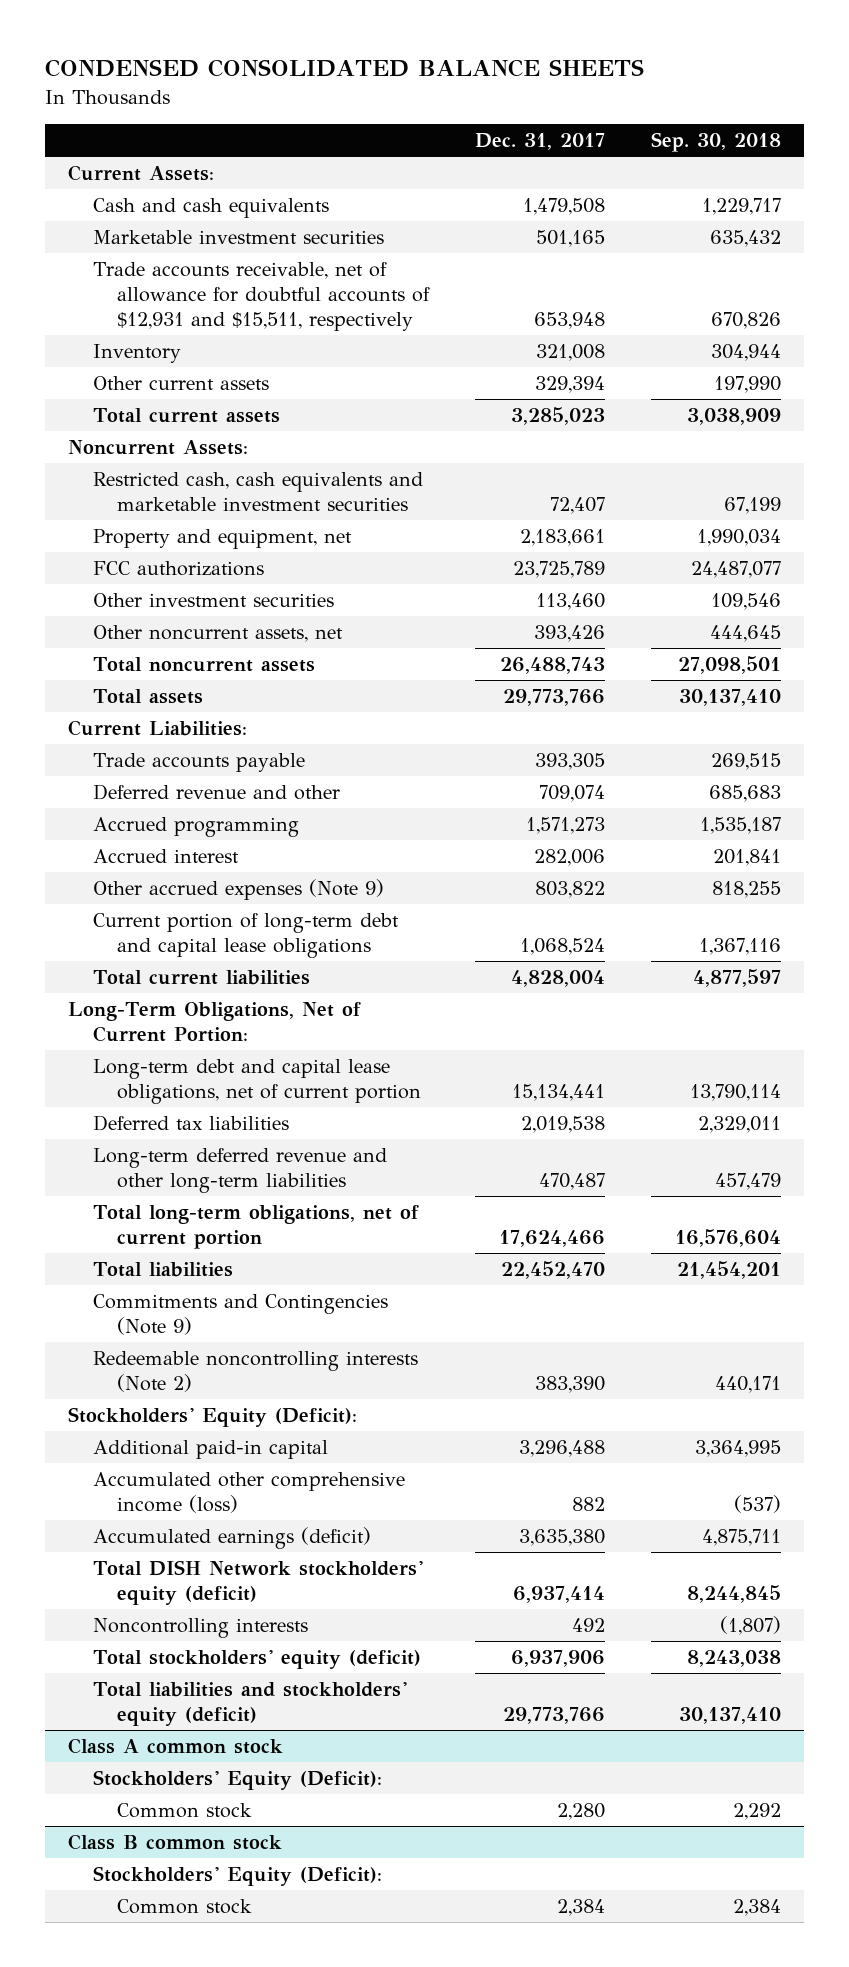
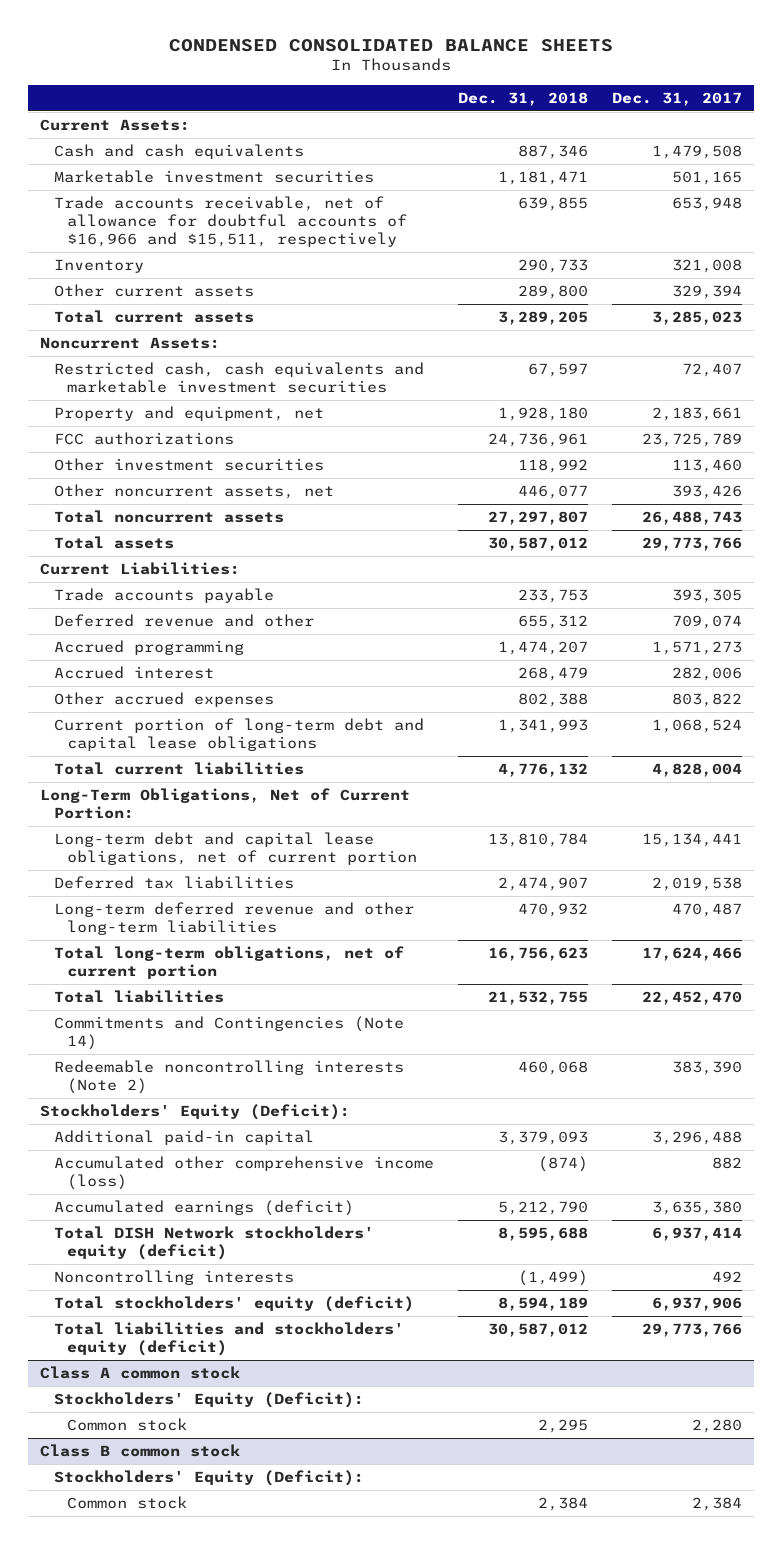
- | Dec. 31, 2017 | Sep. 30, 2018
+ | Dec. 31, 2018 | Dec. 31, 2017
- Trade accounts receivable, net of allowance for doubtful accounts of $12,931 and $15,511, respectively | 653,948 | 670,826
+ Trade accounts receivable, net of allowance for doubtful accounts of $16,966 and $15,511, respectively | 639,855 | 653,948
- Other accrued expenses (Note 9) | 803,822 | 818,255
+ Other accrued expenses | 802,388 | 803,822
- Commitments and Contingencies (Note 9)
+ Commitments and Contingencies (Note 14)

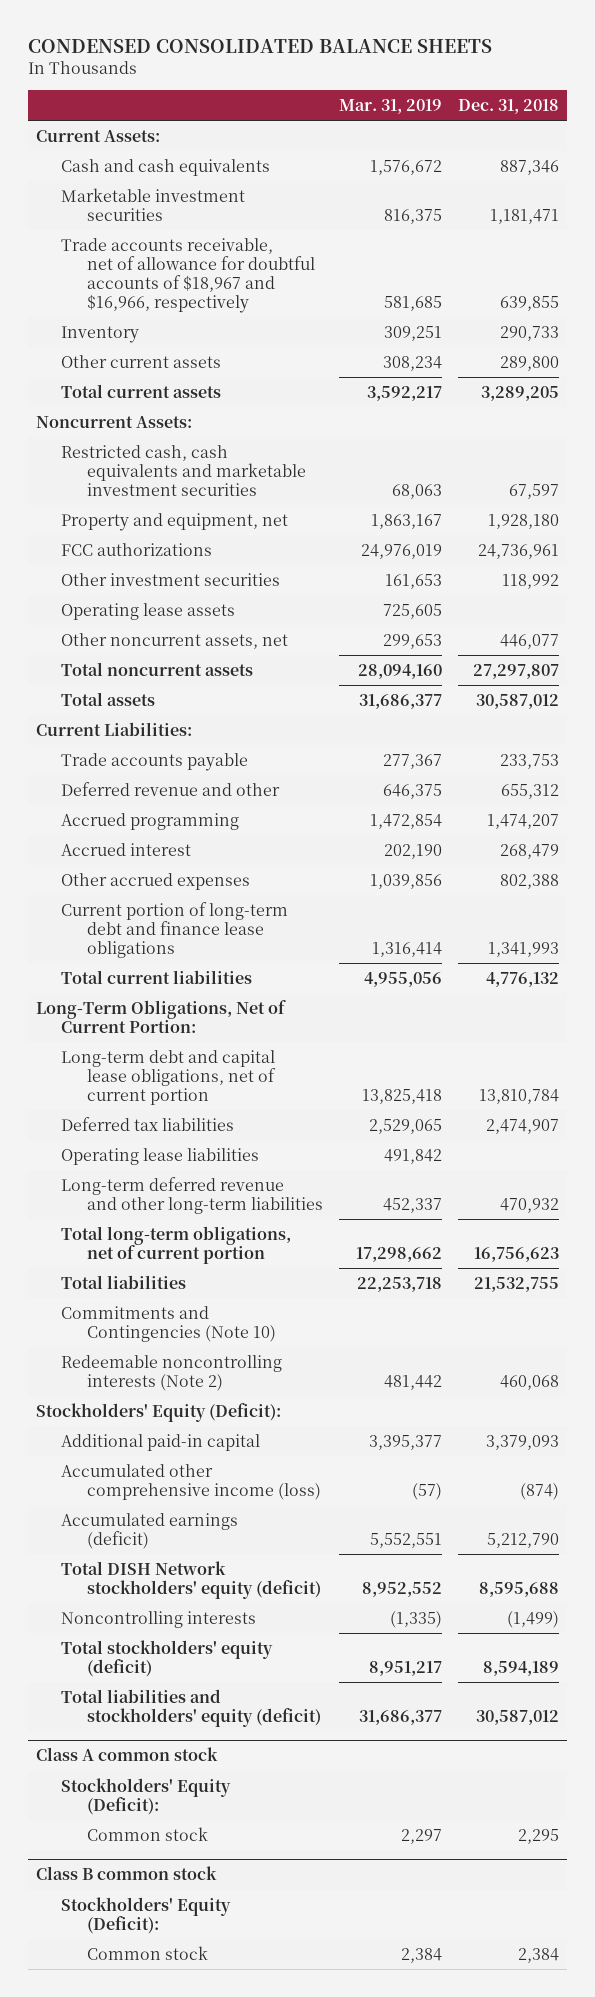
- | Dec. 31, 2018 | Dec. 31, 2017
+ | Mar. 31, 2019 | Dec. 31, 2018
- Trade accounts receivable, net of allowance for doubtful accounts of $16,966 and $15,511, respectively | 639,855 | 653,948
+ Trade accounts receivable, net of allowance for doubtful accounts of $18,967 and $16,966, respectively | 581,685 | 639,855
+ Operating lease assets | 725,605 |
- Current portion of long-term debt and capital lease obligations | 1,341,993 | 1,068,524
+ Current portion of long-term debt and finance lease obligations | 1,316,414 | 1,341,993
+ Operating lease liabilities | 491,842 |
- Commitments and Contingencies (Note 14)
+ Commitments and Contingencies (Note 10)

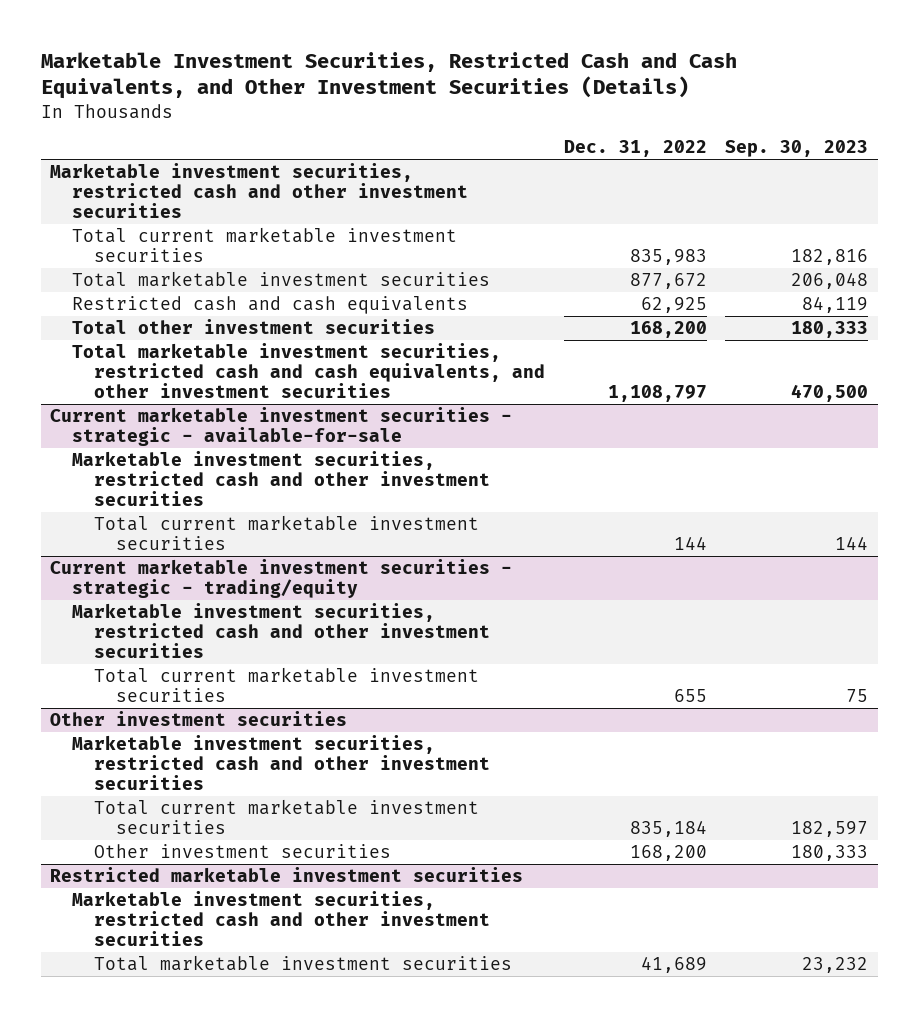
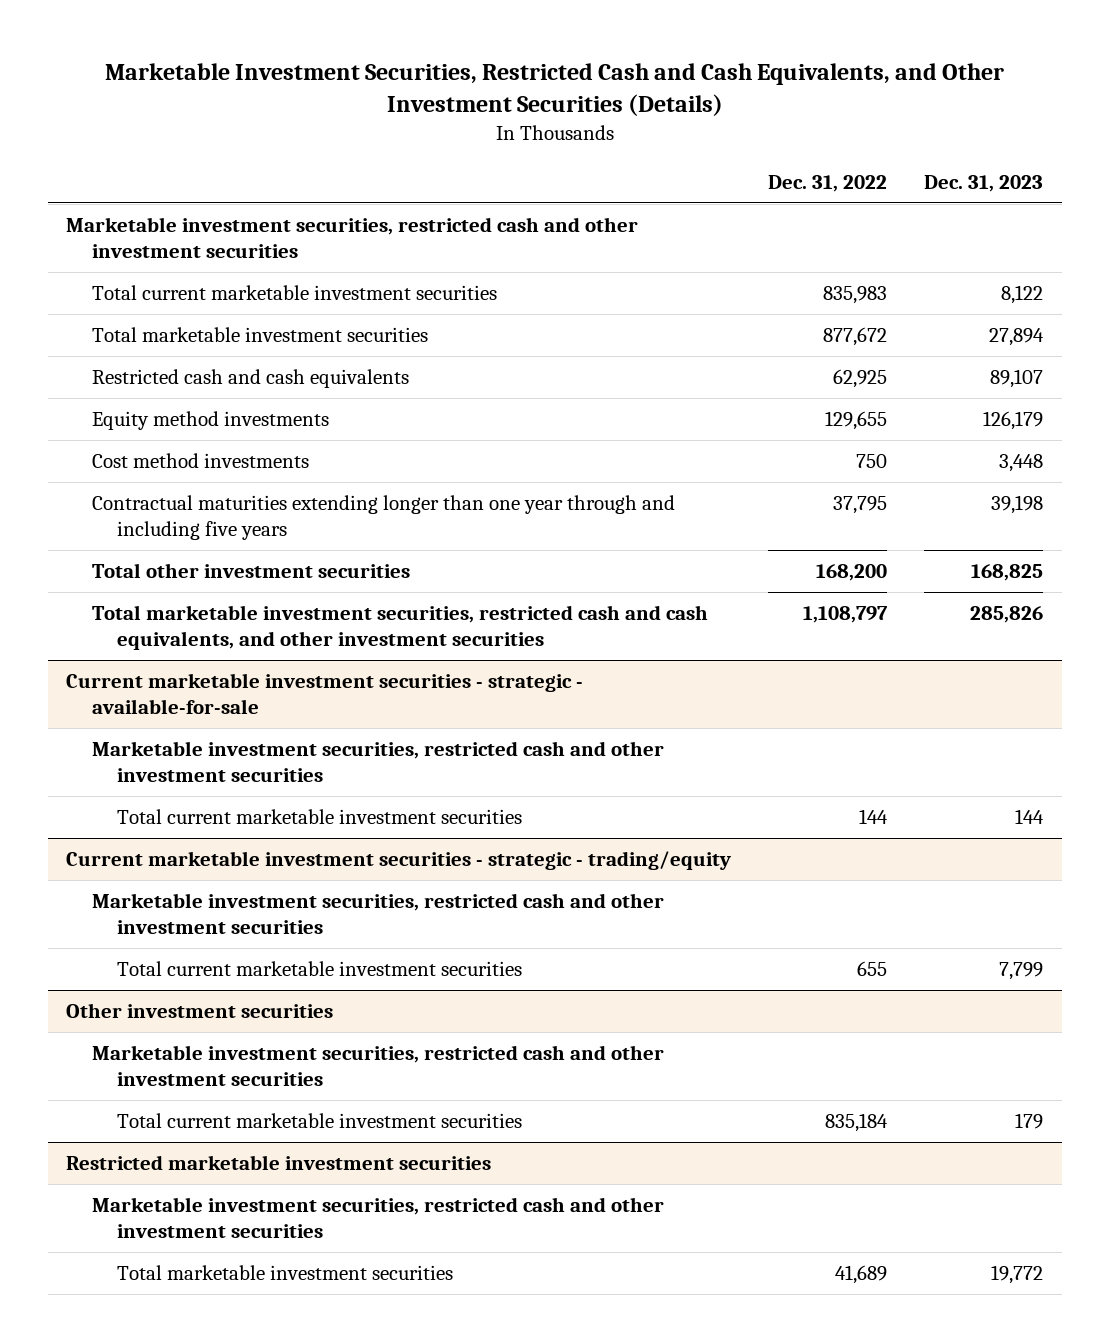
- | Dec. 31, 2022 | Sep. 30, 2023
+ | Dec. 31, 2022 | Dec. 31, 2023
+ Equity method investments | 129,655 | 126,179
+ Cost method investments | 750 | 3,448
+ Contractual maturities extending longer than one year through and including five years | 37,795 | 39,198
@ Other investment securities
- Other investment securities | 168,200 | 180,333

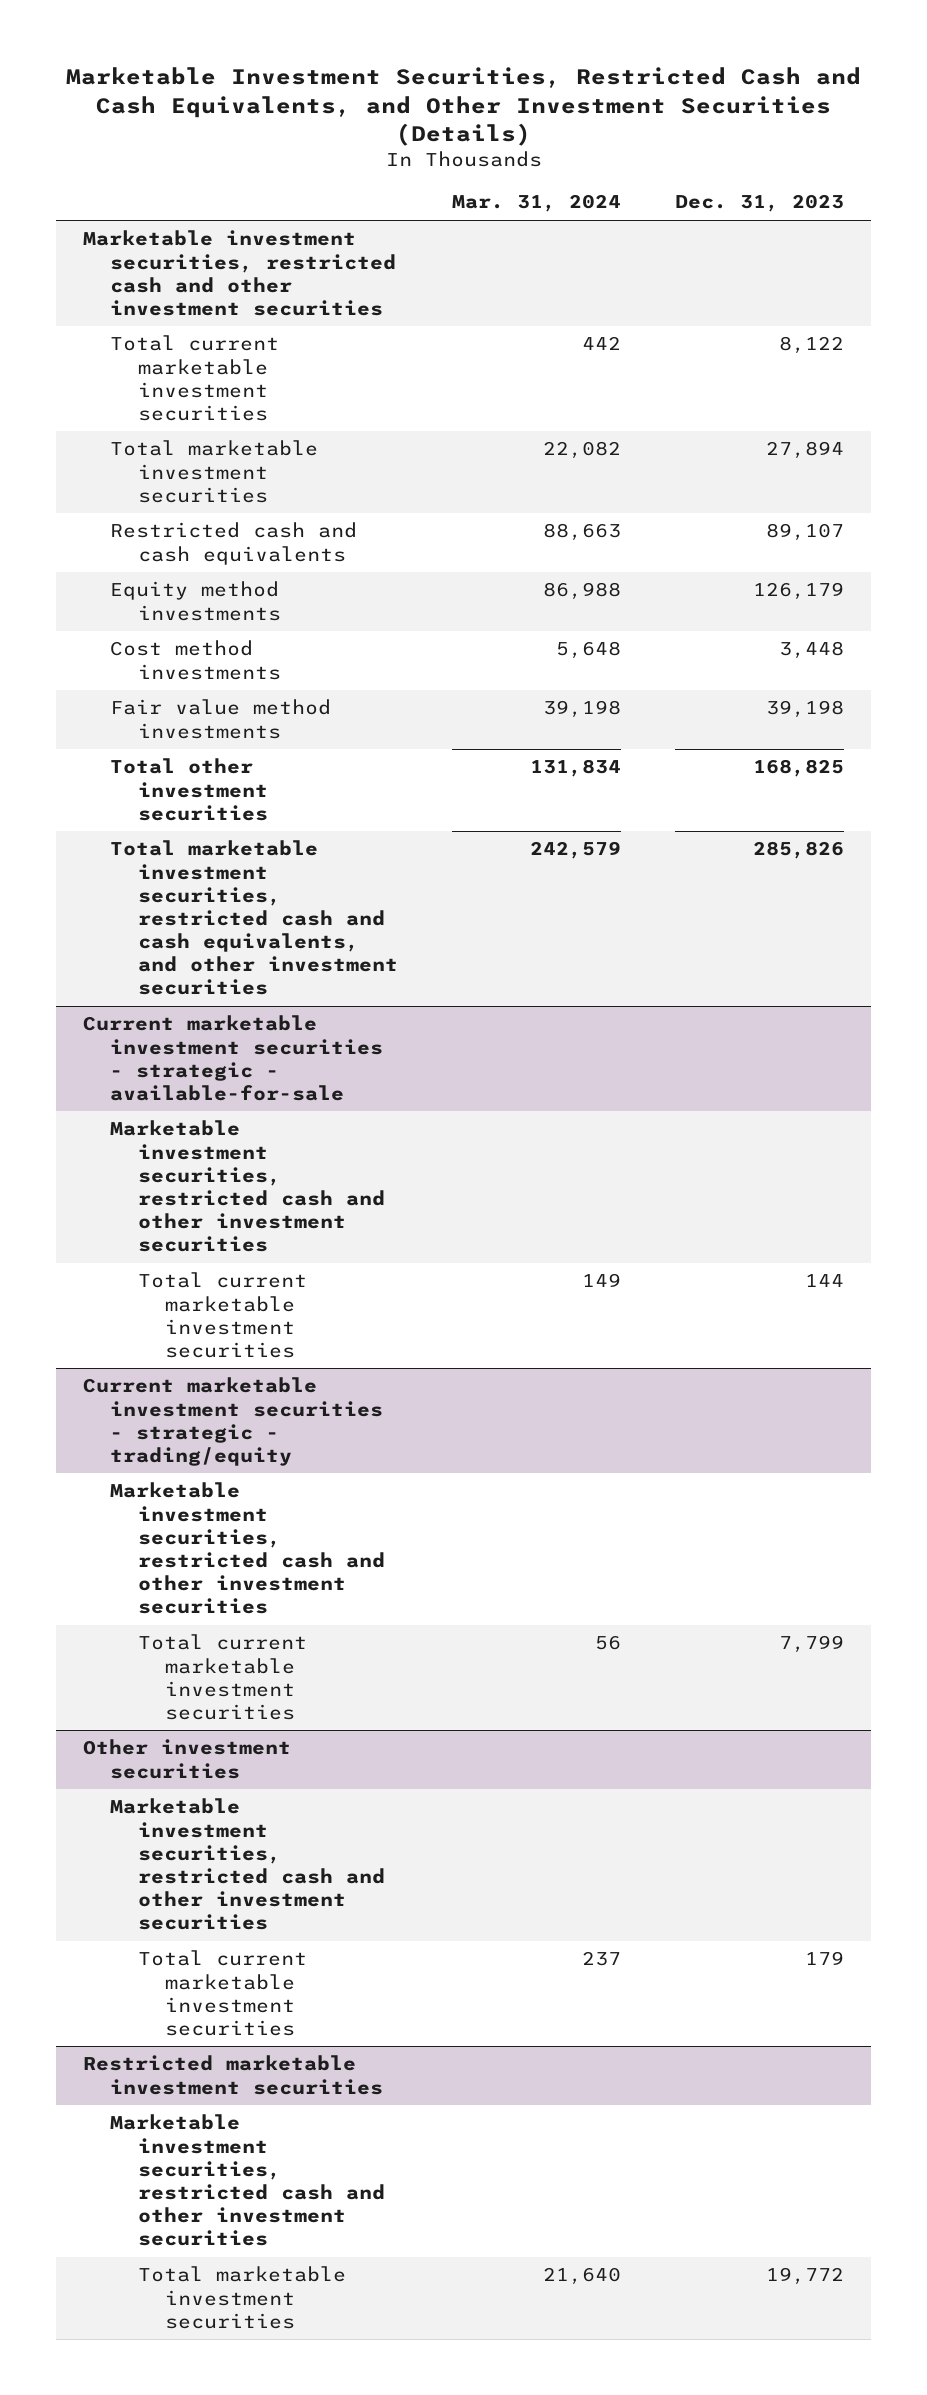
- | Dec. 31, 2022 | Dec. 31, 2023
+ | Mar. 31, 2024 | Dec. 31, 2023
- Contractual maturities extending longer than one year through and including five years | 37,795 | 39,198
+ Fair value method investments | 39,198 | 39,198

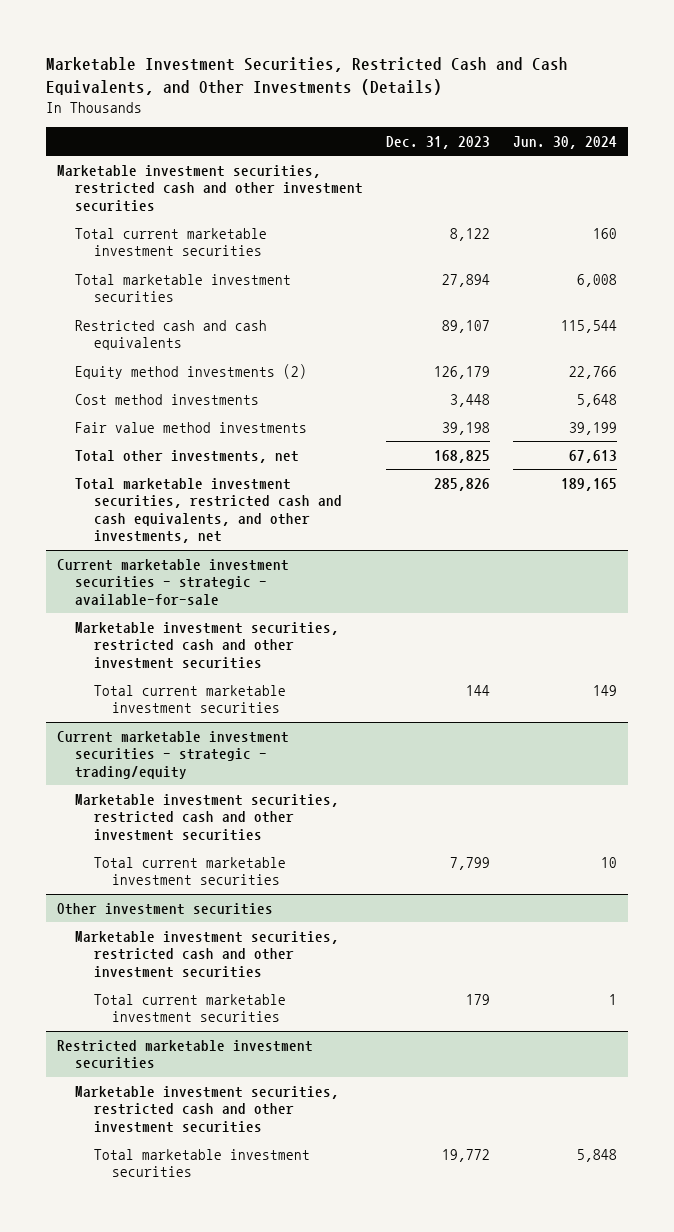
- Marketable Investment Securities, Restricted Cash and Cash Equivalents, and Other Investment Securities (Details)
+ Marketable Investment Securities, Restricted Cash and Cash Equivalents, and Other Investments (Details)
- | Mar. 31, 2024 | Dec. 31, 2023
+ | Dec. 31, 2023 | Jun. 30, 2024
- Equity method investments | 86,988 | 126,179
+ Equity method investments (2) | 126,179 | 22,766
- Total other investment securities | 131,834 | 168,825
- Total marketable investment securities, restricted cash and cash equivalents, and other investment securities | 242,579 | 285,826
+ Total other investments, net | 168,825 | 67,613
+ Total marketable investment securities, restricted cash and cash equivalents, and other investments, net | 285,826 | 189,165

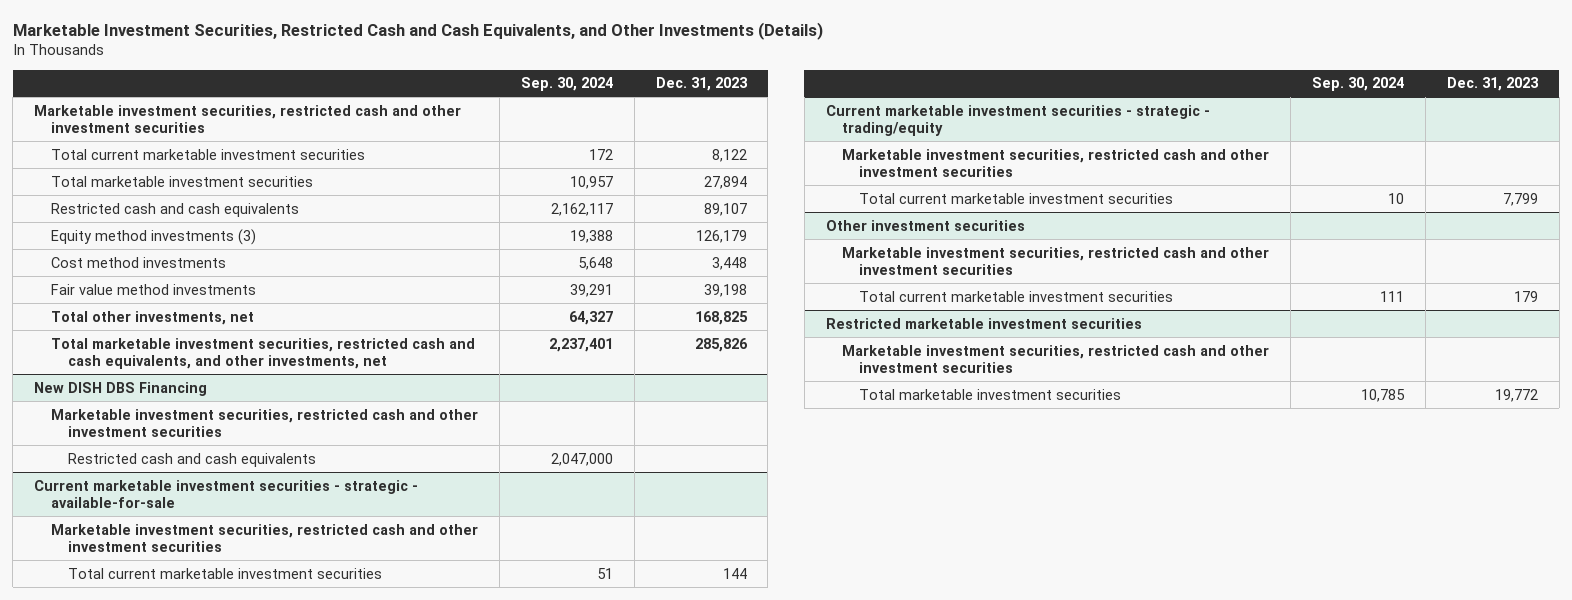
- | Dec. 31, 2023 | Jun. 30, 2024
+ | Sep. 30, 2024 | Dec. 31, 2023
- Equity method investments (2) | 126,179 | 22,766
+ Equity method investments (3) | 19,388 | 126,179
+ New DISH DBS Financing
+ Marketable investment securities, restricted cash and other investment securities
+ Restricted cash and cash equivalents | 2,047,000 |

